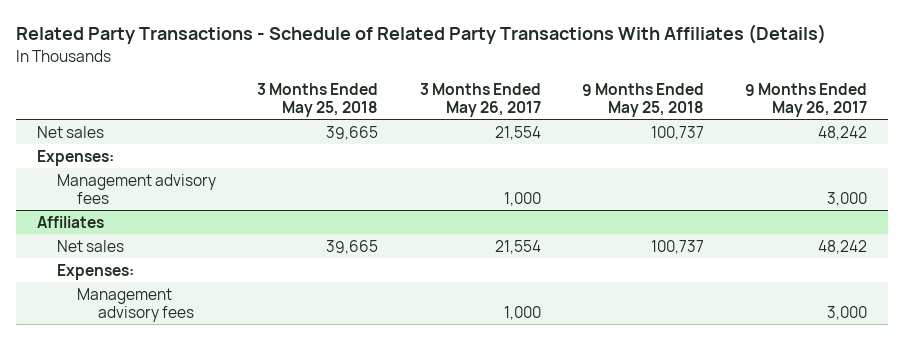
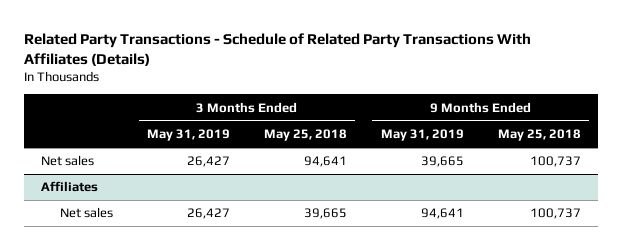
- | 3 Months Ended May 25, 2018 | 3 Months Ended May 26, 2017 | 9 Months Ended May 25, 2018 | 9 Months Ended May 26, 2017
+ | 3 Months Ended May 31, 2019 | 3 Months Ended May 25, 2018 | 9 Months Ended May 31, 2019 | 9 Months Ended May 25, 2018
- Net sales | 39,665 | 21,554 | 100,737 | 48,242
- Expenses:
- Management advisory fees | | 1,000 | | 3,000
+ Net sales | 26,427 | 94,641 | 39,665 | 100,737
@ Affiliates
- Expenses:
- Management advisory fees | | 1,000 | | 3,000

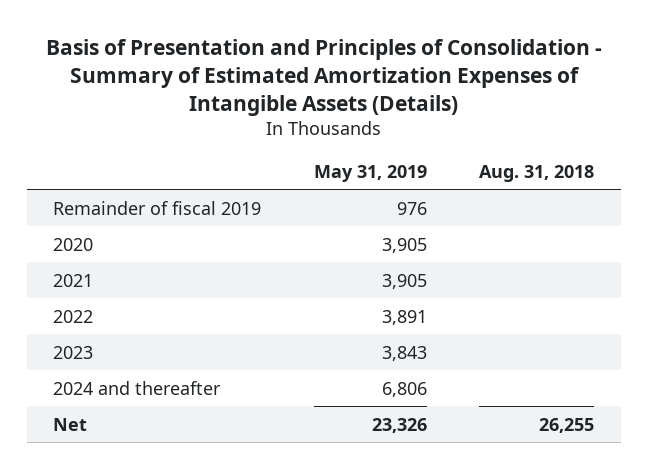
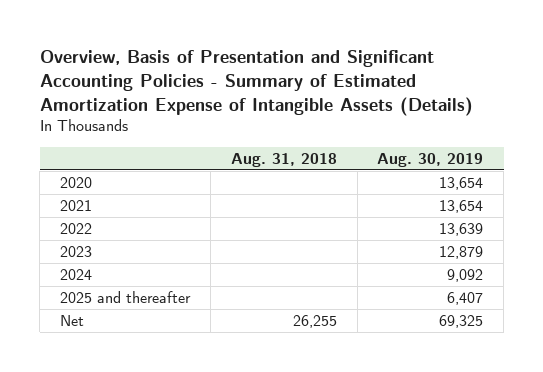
- Basis of Presentation and Principles of Consolidation - Summary of Estimated Amortization Expenses of Intangible Assets (Details)
+ Overview, Basis of Presentation and Significant Accounting Policies - Summary of Estimated Amortization Expense of Intangible Assets (Details)
- | May 31, 2019 | Aug. 31, 2018
+ | Aug. 31, 2018 | Aug. 30, 2019
- Remainder of fiscal 2019 | 976 |
- 2024 and thereafter | 6,806 |
+ 2024 | | 9,092
+ 2025 and thereafter | | 6,407

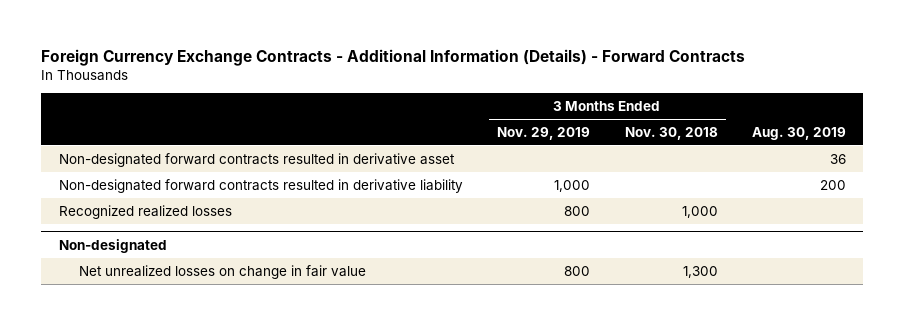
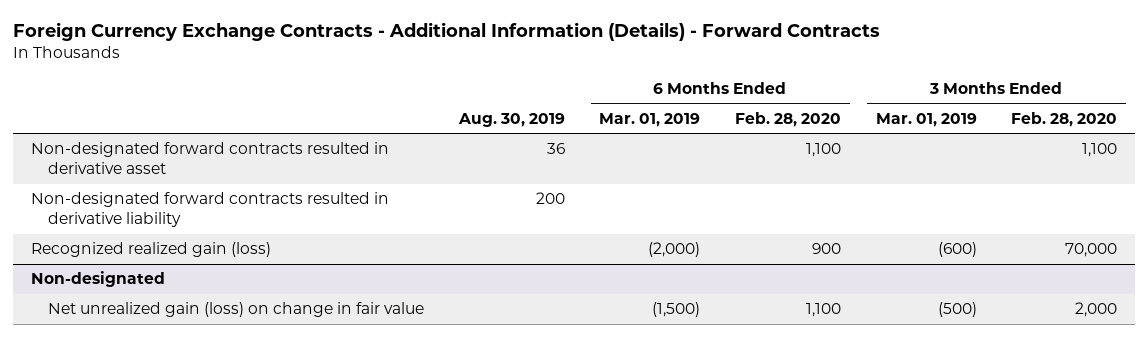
- | 3 Months Ended Nov. 29, 2019 | 3 Months Ended Nov. 30, 2018 | Aug. 30, 2019
+ | Aug. 30, 2019 | 6 Months Ended Mar. 01, 2019 | 6 Months Ended Feb. 28, 2020 | 3 Months Ended Mar. 01, 2019 | 3 Months Ended Feb. 28, 2020
- Recognized realized losses | 800 | 1,000 |
+ Recognized realized gain (loss) | | (2,000) | 900 | (600) | 70,000
@ Non-designated
- Net unrealized losses on change in fair value | 800 | 1,300 |
+ Net unrealized gain (loss) on change in fair value | | (1,500) | 1,100 | (500) | 2,000

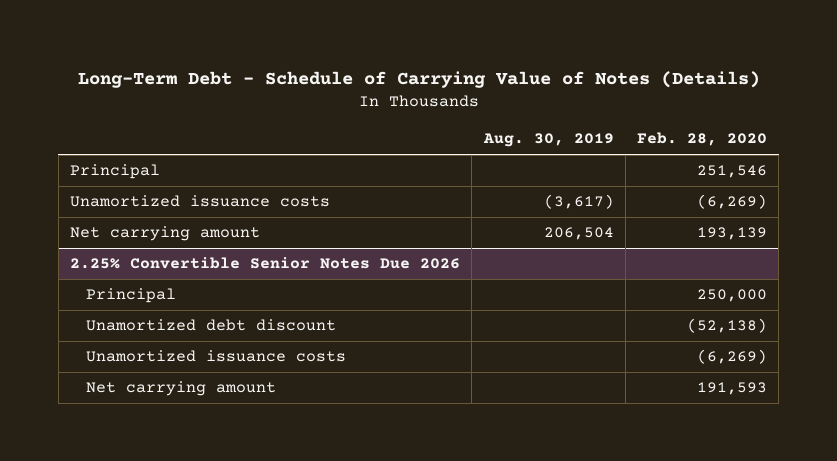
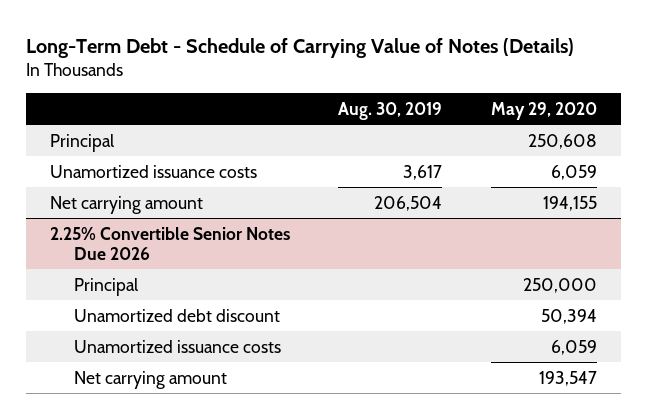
- | Aug. 30, 2019 | Feb. 28, 2020
+ | Aug. 30, 2019 | May 29, 2020
- Unamortized issuance costs | (3,617) | (6,269)
+ Unamortized issuance costs | 3,617 | 6,059

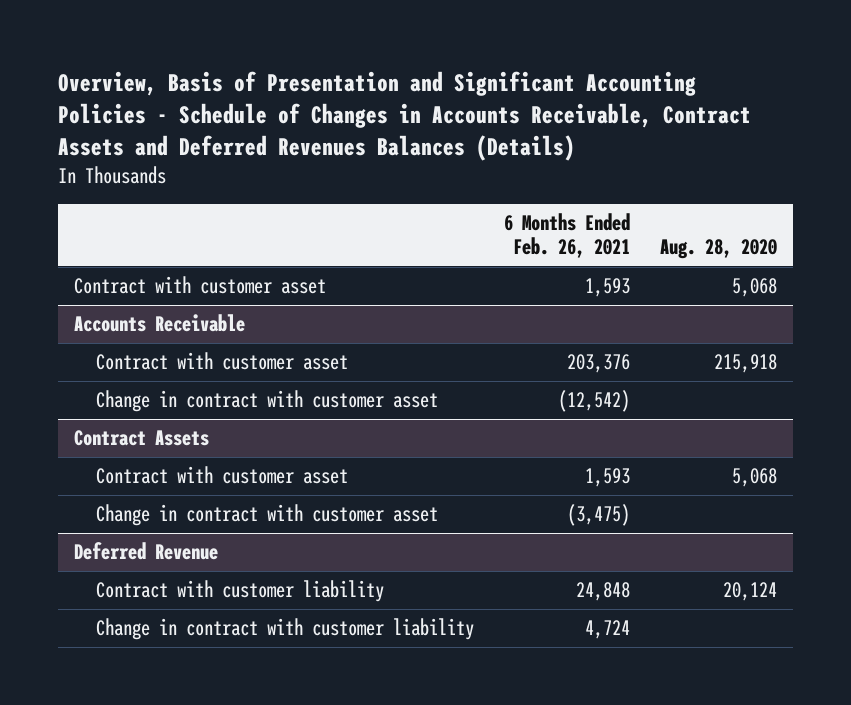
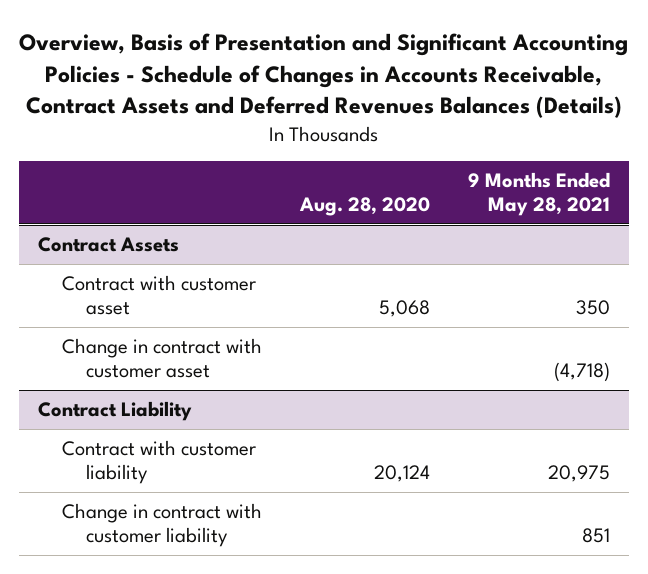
- | 6 Months Ended Feb. 26, 2021 | Aug. 28, 2020
+ | Aug. 28, 2020 | 9 Months Ended May 28, 2021
- Contract with customer asset | 1,593 | 5,068
- Accounts Receivable
- Contract with customer asset | 203,376 | 215,918
- Change in contract with customer asset | (12,542) |
- Deferred Revenue
+ Contract Liability

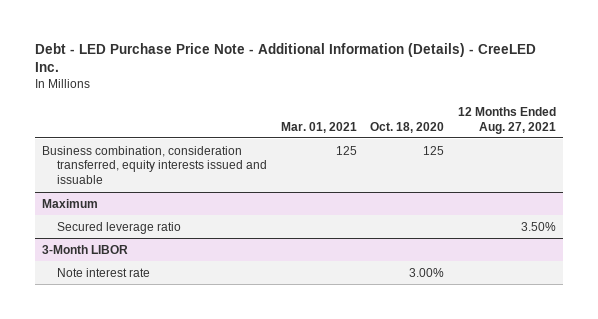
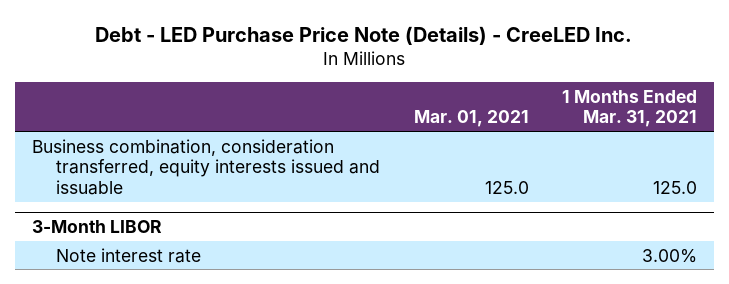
- Debt - LED Purchase Price Note - Additional Information (Details) - CreeLED Inc.
+ Debt - LED Purchase Price Note (Details) - CreeLED Inc.
- | Mar. 01, 2021 | Oct. 18, 2020 | 12 Months Ended Aug. 27, 2021
+ | Mar. 01, 2021 | 1 Months Ended Mar. 31, 2021
- Business combination, consideration transferred, equity interests issued and issuable | 125 | 125 |
- Maximum
- Secured leverage ratio | | | 3.50%
+ Business combination, consideration transferred, equity interests issued and issuable | 125.0 | 125.0

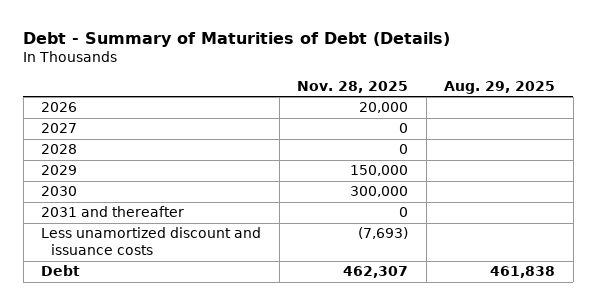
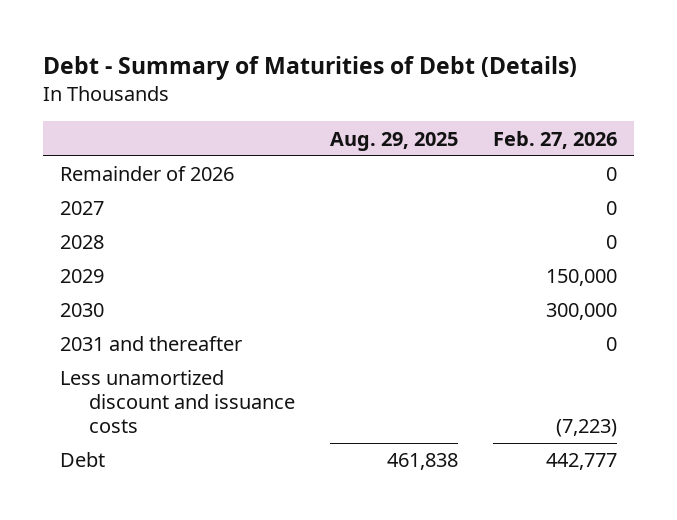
- | Nov. 28, 2025 | Aug. 29, 2025
+ | Aug. 29, 2025 | Feb. 27, 2026
- 2026 | 20,000 |
+ Remainder of 2026 | | 0

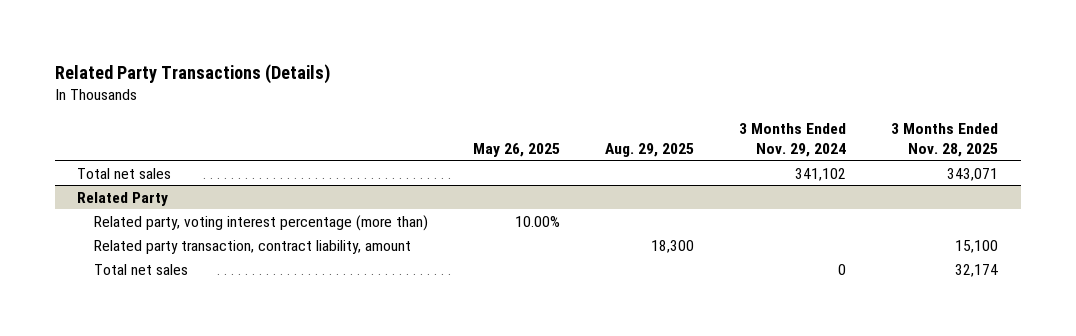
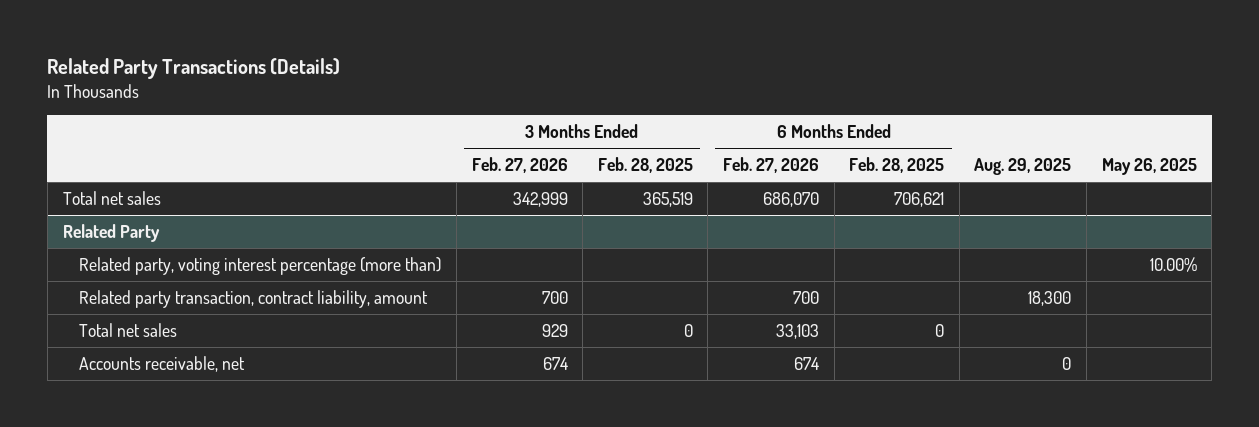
- | May 26, 2025 | Aug. 29, 2025 | 3 Months Ended Nov. 29, 2024 | 3 Months Ended Nov. 28, 2025
+ | 3 Months Ended Feb. 27, 2026 | 3 Months Ended Feb. 28, 2025 | 6 Months Ended Feb. 27, 2026 | 6 Months Ended Feb. 28, 2025 | Aug. 29, 2025 | May 26, 2025
@ Related Party
+ Accounts receivable, net | 674 | | 674 | | 0 |

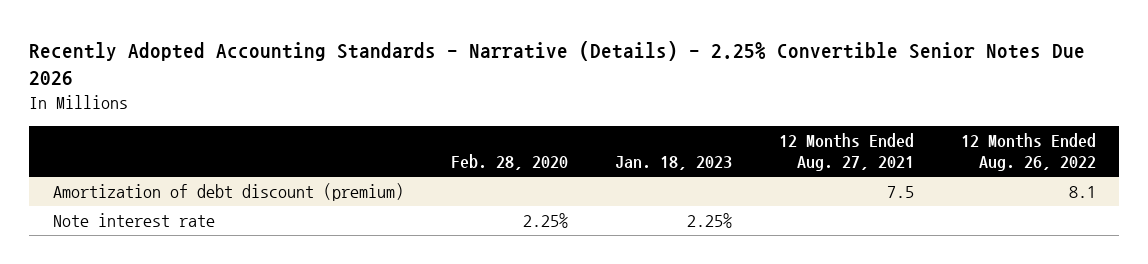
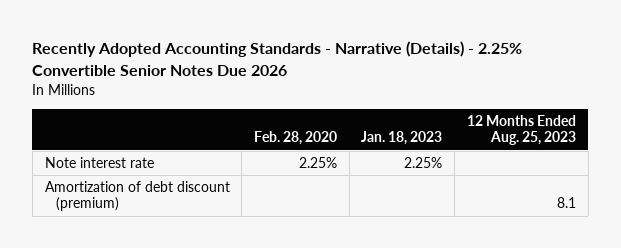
- | Feb. 28, 2020 | Jan. 18, 2023 | 12 Months Ended Aug. 27, 2021 | 12 Months Ended Aug. 26, 2022
+ | Feb. 28, 2020 | Jan. 18, 2023 | 12 Months Ended Aug. 25, 2023
moved down: Amortization of debt discount (premium) | | | 8.1

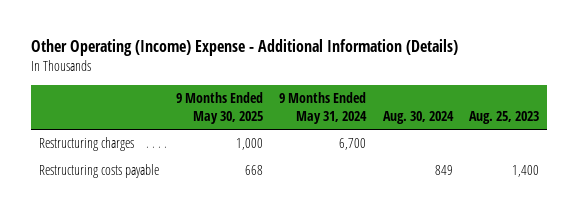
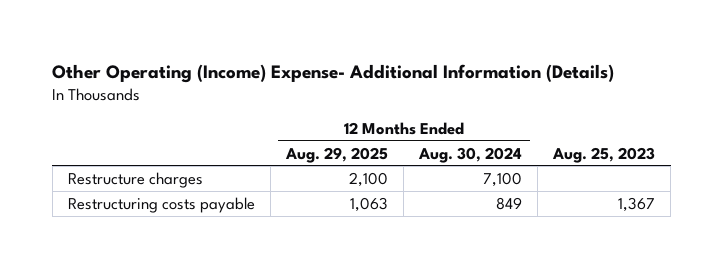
- Other Operating (Income) Expense - Additional Information (Details)
+ Other Operating (Income) Expense- Additional Information (Details)
- | 9 Months Ended May 30, 2025 | 9 Months Ended May 31, 2024 | Aug. 30, 2024 | Aug. 25, 2023
+ | 12 Months Ended Aug. 29, 2025 | 12 Months Ended Aug. 30, 2024 | Aug. 25, 2023
- Restructuring charges | 1,000 | 6,700 | |
- Restructuring costs payable | 668 | | 849 | 1,400
+ Restructure charges | 2,100 | 7,100 |
+ Restructuring costs payable | 1,063 | 849 | 1,367

